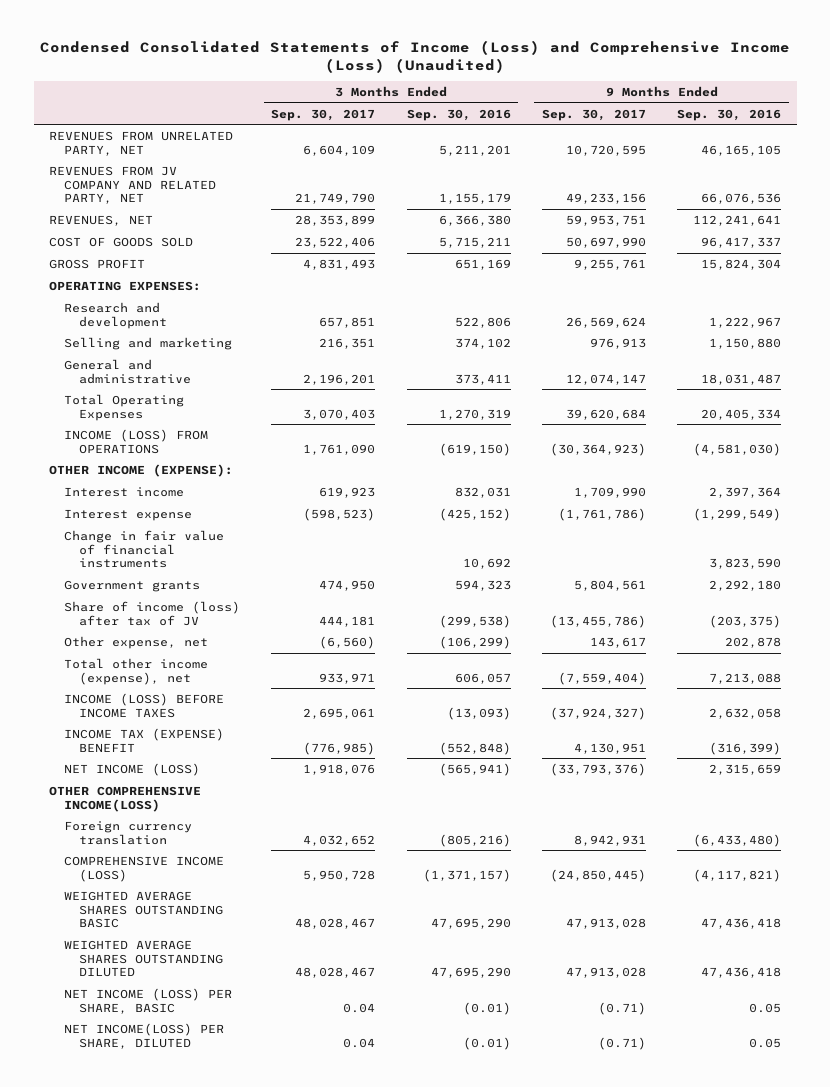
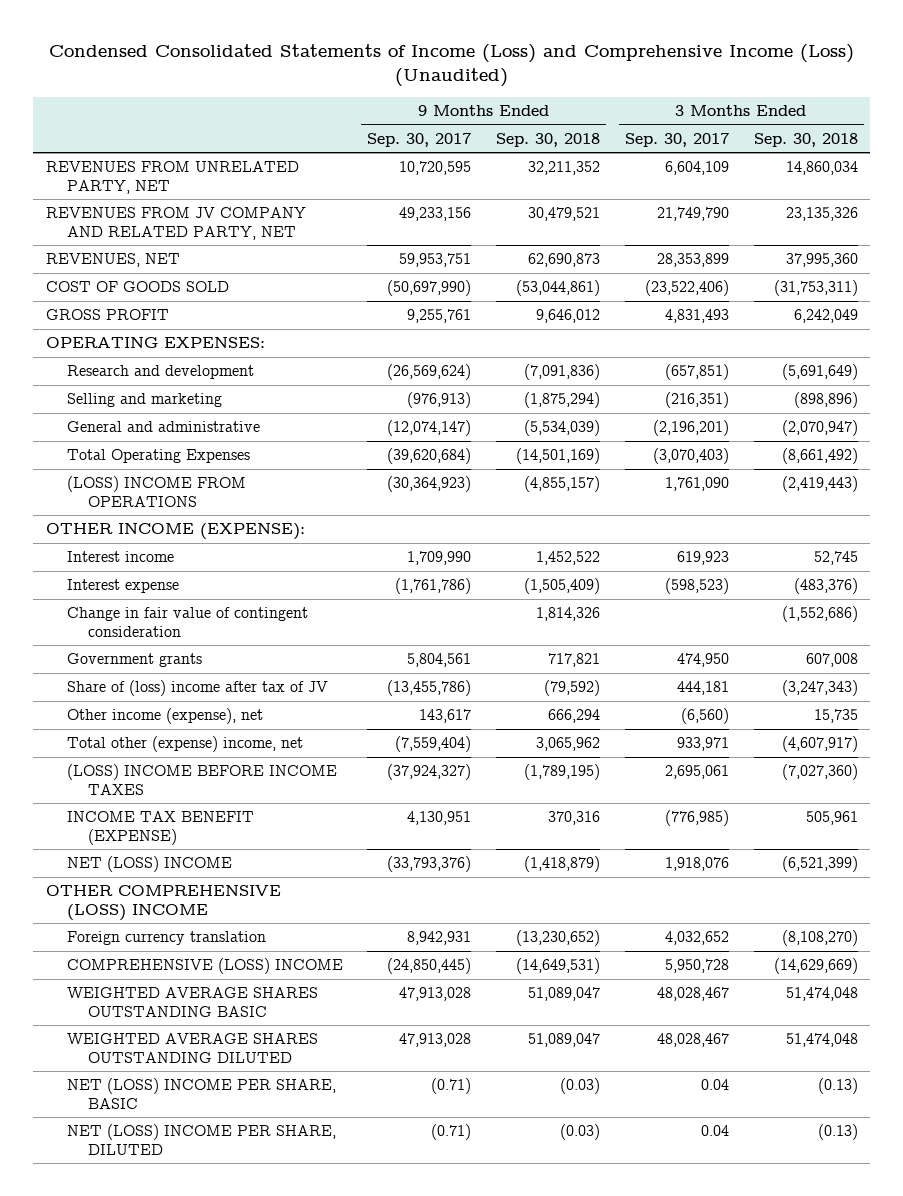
- | 3 Months Ended Sep. 30, 2017 | 3 Months Ended Sep. 30, 2016 | 9 Months Ended Sep. 30, 2017 | 9 Months Ended Sep. 30, 2016
+ | 9 Months Ended Sep. 30, 2017 | 9 Months Ended Sep. 30, 2018 | 3 Months Ended Sep. 30, 2017 | 3 Months Ended Sep. 30, 2018
- COST OF GOODS SOLD | 23,522,406 | 5,715,211 | 50,697,990 | 96,417,337
+ COST OF GOODS SOLD | (50,697,990) | (53,044,861) | (23,522,406) | (31,753,311)
- Research and development | 657,851 | 522,806 | 26,569,624 | 1,222,967
- Selling and marketing | 216,351 | 374,102 | 976,913 | 1,150,880
- General and administrative | 2,196,201 | 373,411 | 12,074,147 | 18,031,487
- Total Operating Expenses | 3,070,403 | 1,270,319 | 39,620,684 | 20,405,334
- INCOME (LOSS) FROM OPERATIONS | 1,761,090 | (619,150) | (30,364,923) | (4,581,030)
+ Research and development | (26,569,624) | (7,091,836) | (657,851) | (5,691,649)
+ Selling and marketing | (976,913) | (1,875,294) | (216,351) | (898,896)
+ General and administrative | (12,074,147) | (5,534,039) | (2,196,201) | (2,070,947)
+ Total Operating Expenses | (39,620,684) | (14,501,169) | (3,070,403) | (8,661,492)
+ (LOSS) INCOME FROM OPERATIONS | (30,364,923) | (4,855,157) | 1,761,090 | (2,419,443)
- Change in fair value of financial instruments | | 10,692 | | 3,823,590
+ Change in fair value of contingent consideration | | 1,814,326 | | (1,552,686)
- Share of income (loss) after tax of JV | 444,181 | (299,538) | (13,455,786) | (203,375)
- Other expense, net | (6,560) | (106,299) | 143,617 | 202,878
- Total other income (expense), net | 933,971 | 606,057 | (7,559,404) | 7,213,088
- INCOME (LOSS) BEFORE INCOME TAXES | 2,695,061 | (13,093) | (37,924,327) | 2,632,058
- INCOME TAX (EXPENSE) BENEFIT | (776,985) | (552,848) | 4,130,951 | (316,399)
- NET INCOME (LOSS) | 1,918,076 | (565,941) | (33,793,376) | 2,315,659
- OTHER COMPREHENSIVE INCOME(LOSS)
+ Share of (loss) income after tax of JV | (13,455,786) | (79,592) | 444,181 | (3,247,343)
+ Other income (expense), net | 143,617 | 666,294 | (6,560) | 15,735
+ Total other (expense) income, net | (7,559,404) | 3,065,962 | 933,971 | (4,607,917)
+ (LOSS) INCOME BEFORE INCOME TAXES | (37,924,327) | (1,789,195) | 2,695,061 | (7,027,360)
+ INCOME TAX BENEFIT (EXPENSE) | 4,130,951 | 370,316 | (776,985) | 505,961
+ NET (LOSS) INCOME | (33,793,376) | (1,418,879) | 1,918,076 | (6,521,399)
+ OTHER COMPREHENSIVE (LOSS) INCOME
- COMPREHENSIVE INCOME (LOSS) | 5,950,728 | (1,371,157) | (24,850,445) | (4,117,821)
+ COMPREHENSIVE (LOSS) INCOME | (24,850,445) | (14,649,531) | 5,950,728 | (14,629,669)
- NET INCOME (LOSS) PER SHARE, BASIC | 0.04 | (0.01) | (0.71) | 0.05
- NET INCOME(LOSS) PER SHARE, DILUTED | 0.04 | (0.01) | (0.71) | 0.05
+ NET (LOSS) INCOME PER SHARE, BASIC | (0.71) | (0.03) | 0.04 | (0.13)
+ NET (LOSS) INCOME PER SHARE, DILUTED | (0.71) | (0.03) | 0.04 | (0.13)

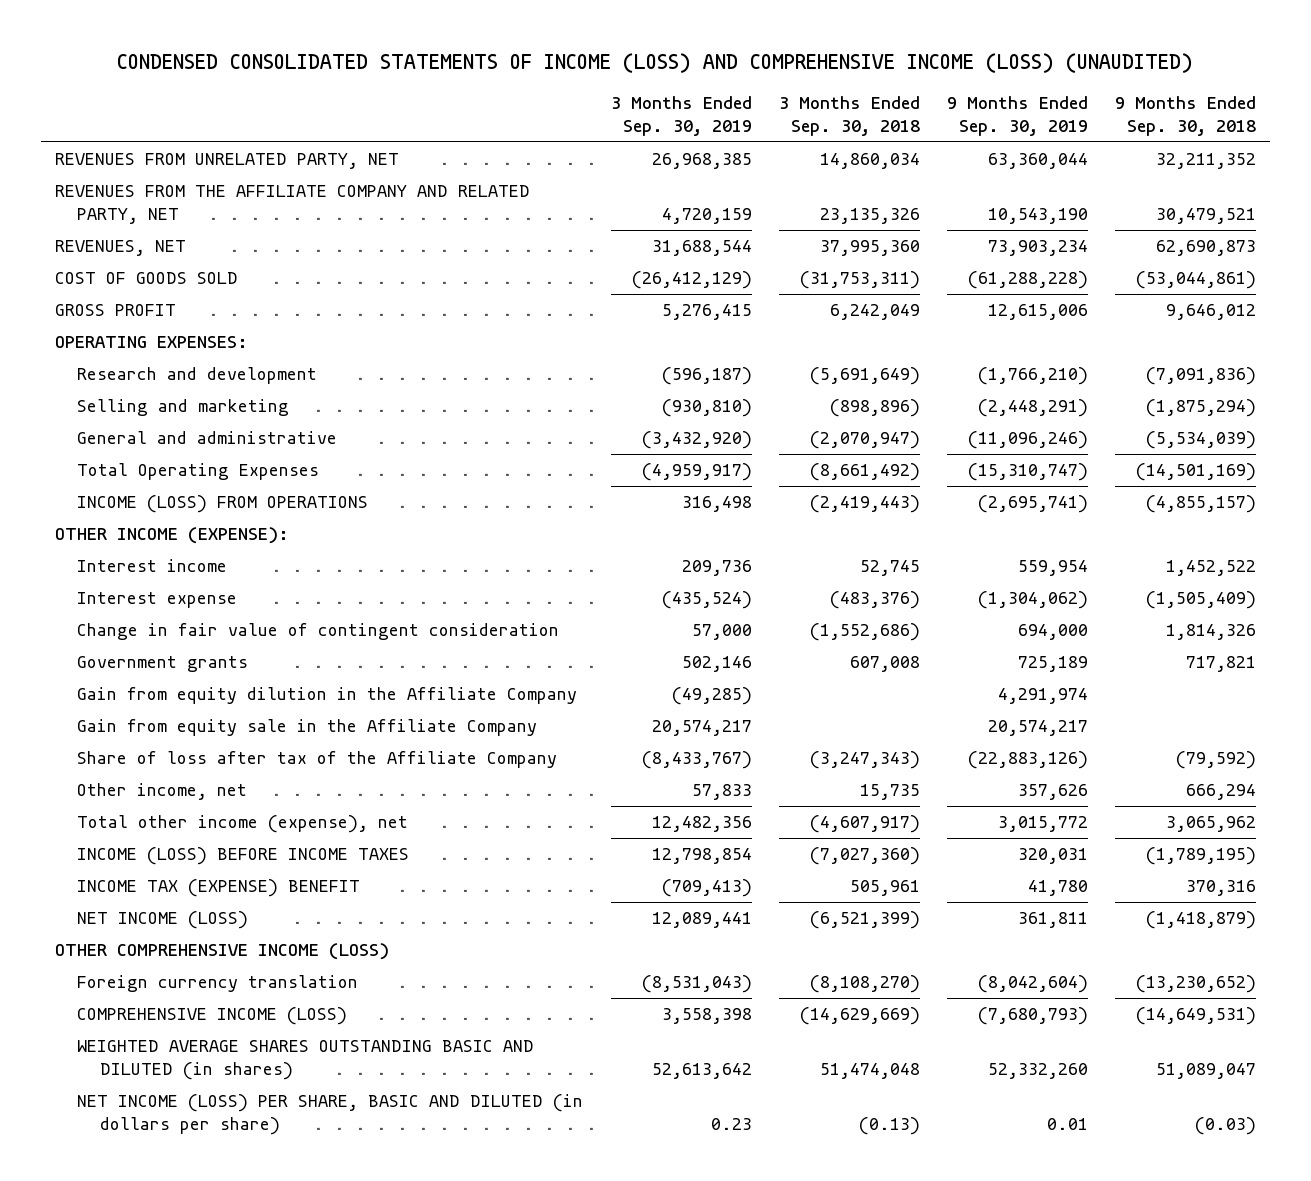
- Condensed Consolidated Statements of Income (Loss) and Comprehensive Income (Loss) (Unaudited)
+ CONDENSED CONSOLIDATED STATEMENTS OF INCOME (LOSS) AND COMPREHENSIVE INCOME (LOSS) (UNAUDITED)
- | 9 Months Ended Sep. 30, 2017 | 9 Months Ended Sep. 30, 2018 | 3 Months Ended Sep. 30, 2017 | 3 Months Ended Sep. 30, 2018
+ | 3 Months Ended Sep. 30, 2019 | 3 Months Ended Sep. 30, 2018 | 9 Months Ended Sep. 30, 2019 | 9 Months Ended Sep. 30, 2018
- REVENUES FROM JV COMPANY AND RELATED PARTY, NET | 49,233,156 | 30,479,521 | 21,749,790 | 23,135,326
+ REVENUES FROM THE AFFILIATE COMPANY AND RELATED PARTY, NET | 4,720,159 | 23,135,326 | 10,543,190 | 30,479,521
- (LOSS) INCOME FROM OPERATIONS | (30,364,923) | (4,855,157) | 1,761,090 | (2,419,443)
+ INCOME (LOSS) FROM OPERATIONS | 316,498 | (2,419,443) | (2,695,741) | (4,855,157)
- Share of (loss) income after tax of JV | (13,455,786) | (79,592) | 444,181 | (3,247,343)
- Other income (expense), net | 143,617 | 666,294 | (6,560) | 15,735
- Total other (expense) income, net | (7,559,404) | 3,065,962 | 933,971 | (4,607,917)
- (LOSS) INCOME BEFORE INCOME TAXES | (37,924,327) | (1,789,195) | 2,695,061 | (7,027,360)
- INCOME TAX BENEFIT (EXPENSE) | 4,130,951 | 370,316 | (776,985) | 505,961
- NET (LOSS) INCOME | (33,793,376) | (1,418,879) | 1,918,076 | (6,521,399)
- OTHER COMPREHENSIVE (LOSS) INCOME
+ Gain from equity dilution in the Affiliate Company | (49,285) | | 4,291,974 |
+ Gain from equity sale in the Affiliate Company | 20,574,217 | | 20,574,217 |
+ Share of loss after tax of the Affiliate Company | (8,433,767) | (3,247,343) | (22,883,126) | (79,592)
+ Other income, net | 57,833 | 15,735 | 357,626 | 666,294
+ Total other income (expense), net | 12,482,356 | (4,607,917) | 3,015,772 | 3,065,962
+ INCOME (LOSS) BEFORE INCOME TAXES | 12,798,854 | (7,027,360) | 320,031 | (1,789,195)
+ INCOME TAX (EXPENSE) BENEFIT | (709,413) | 505,961 | 41,780 | 370,316
+ NET INCOME (LOSS) | 12,089,441 | (6,521,399) | 361,811 | (1,418,879)
+ OTHER COMPREHENSIVE INCOME (LOSS)
- COMPREHENSIVE (LOSS) INCOME | (24,850,445) | (14,649,531) | 5,950,728 | (14,629,669)
- WEIGHTED AVERAGE SHARES OUTSTANDING BASIC | 47,913,028 | 51,089,047 | 48,028,467 | 51,474,048
- WEIGHTED AVERAGE SHARES OUTSTANDING DILUTED | 47,913,028 | 51,089,047 | 48,028,467 | 51,474,048
- NET (LOSS) INCOME PER SHARE, BASIC | (0.71) | (0.03) | 0.04 | (0.13)
- NET (LOSS) INCOME PER SHARE, DILUTED | (0.71) | (0.03) | 0.04 | (0.13)
+ COMPREHENSIVE INCOME (LOSS) | 3,558,398 | (14,629,669) | (7,680,793) | (14,649,531)
+ WEIGHTED AVERAGE SHARES OUTSTANDING BASIC AND DILUTED (in shares) | 52,613,642 | 51,474,048 | 52,332,260 | 51,089,047
+ NET INCOME (LOSS) PER SHARE, BASIC AND DILUTED (in dollars per share) | 0.23 | (0.13) | 0.01 | (0.03)

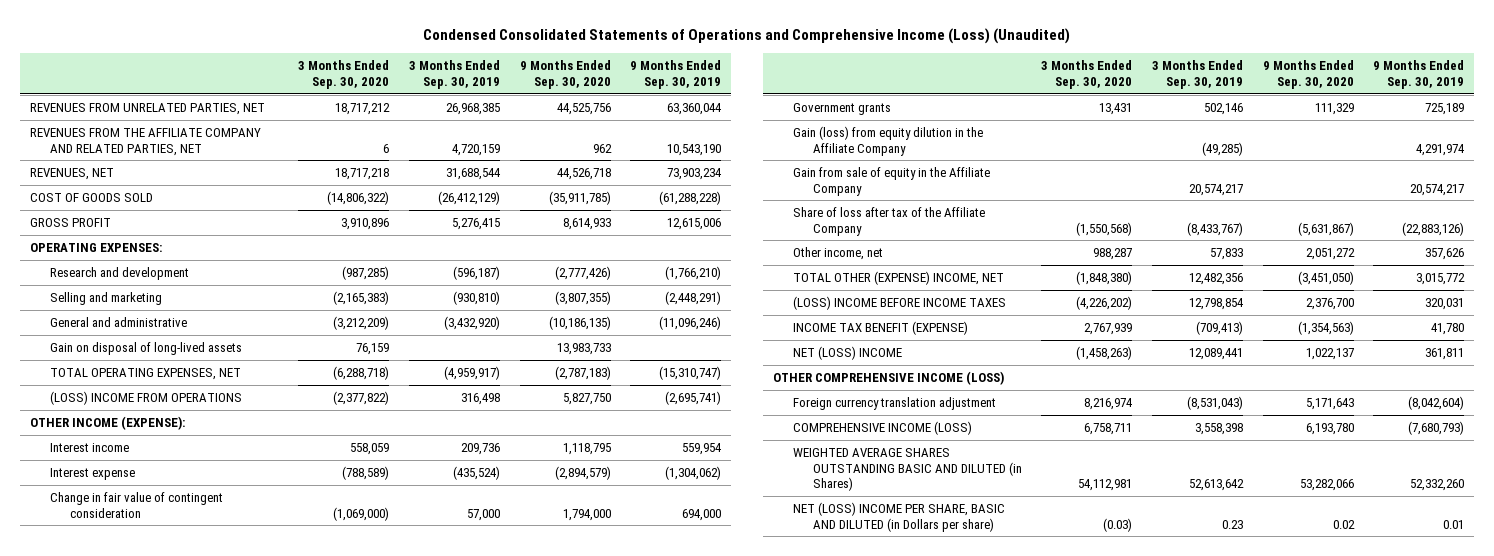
- CONDENSED CONSOLIDATED STATEMENTS OF INCOME (LOSS) AND COMPREHENSIVE INCOME (LOSS) (UNAUDITED)
+ Condensed Consolidated Statements of Operations and Comprehensive Income (Loss) (Unaudited)
- | 3 Months Ended Sep. 30, 2019 | 3 Months Ended Sep. 30, 2018 | 9 Months Ended Sep. 30, 2019 | 9 Months Ended Sep. 30, 2018
+ | 3 Months Ended Sep. 30, 2020 | 3 Months Ended Sep. 30, 2019 | 9 Months Ended Sep. 30, 2020 | 9 Months Ended Sep. 30, 2019
- REVENUES FROM UNRELATED PARTY, NET | 26,968,385 | 14,860,034 | 63,360,044 | 32,211,352
- REVENUES FROM THE AFFILIATE COMPANY AND RELATED PARTY, NET | 4,720,159 | 23,135,326 | 10,543,190 | 30,479,521
+ REVENUES FROM UNRELATED PARTIES, NET | 18,717,212 | 26,968,385 | 44,525,756 | 63,360,044
+ REVENUES FROM THE AFFILIATE COMPANY AND RELATED PARTIES, NET | 6 | 4,720,159 | 962 | 10,543,190
- Total Operating Expenses | (4,959,917) | (8,661,492) | (15,310,747) | (14,501,169)
- INCOME (LOSS) FROM OPERATIONS | 316,498 | (2,419,443) | (2,695,741) | (4,855,157)
+ Gain on disposal of long-lived assets | 76,159 | | 13,983,733 |
+ TOTAL OPERATING EXPENSES, NET | (6,288,718) | (4,959,917) | (2,787,183) | (15,310,747)
+ (LOSS) INCOME FROM OPERATIONS | (2,377,822) | 316,498 | 5,827,750 | (2,695,741)
- Gain from equity dilution in the Affiliate Company | (49,285) | | 4,291,974 |
- Gain from equity sale in the Affiliate Company | 20,574,217 | | 20,574,217 |
+ Gain (loss) from equity dilution in the Affiliate Company | | (49,285) | | 4,291,974
+ Gain from sale of equity in the Affiliate Company | | 20,574,217 | | 20,574,217
- Total other income (expense), net | 12,482,356 | (4,607,917) | 3,015,772 | 3,065,962
- INCOME (LOSS) BEFORE INCOME TAXES | 12,798,854 | (7,027,360) | 320,031 | (1,789,195)
- INCOME TAX (EXPENSE) BENEFIT | (709,413) | 505,961 | 41,780 | 370,316
- NET INCOME (LOSS) | 12,089,441 | (6,521,399) | 361,811 | (1,418,879)
+ TOTAL OTHER (EXPENSE) INCOME, NET | (1,848,380) | 12,482,356 | (3,451,050) | 3,015,772
+ (LOSS) INCOME BEFORE INCOME TAXES | (4,226,202) | 12,798,854 | 2,376,700 | 320,031
+ INCOME TAX BENEFIT (EXPENSE) | 2,767,939 | (709,413) | (1,354,563) | 41,780
+ NET (LOSS) INCOME | (1,458,263) | 12,089,441 | 1,022,137 | 361,811
- Foreign currency translation | (8,531,043) | (8,108,270) | (8,042,604) | (13,230,652)
+ Foreign currency translation adjustment | 8,216,974 | (8,531,043) | 5,171,643 | (8,042,604)
- WEIGHTED AVERAGE SHARES OUTSTANDING BASIC AND DILUTED (in shares) | 52,613,642 | 51,474,048 | 52,332,260 | 51,089,047
- NET INCOME (LOSS) PER SHARE, BASIC AND DILUTED (in dollars per share) | 0.23 | (0.13) | 0.01 | (0.03)
+ WEIGHTED AVERAGE SHARES OUTSTANDING BASIC AND DILUTED (in Shares) | 54,112,981 | 52,613,642 | 53,282,066 | 52,332,260
+ NET (LOSS) INCOME PER SHARE, BASIC AND DILUTED (in Dollars per share) | (0.03) | 0.23 | 0.02 | 0.01

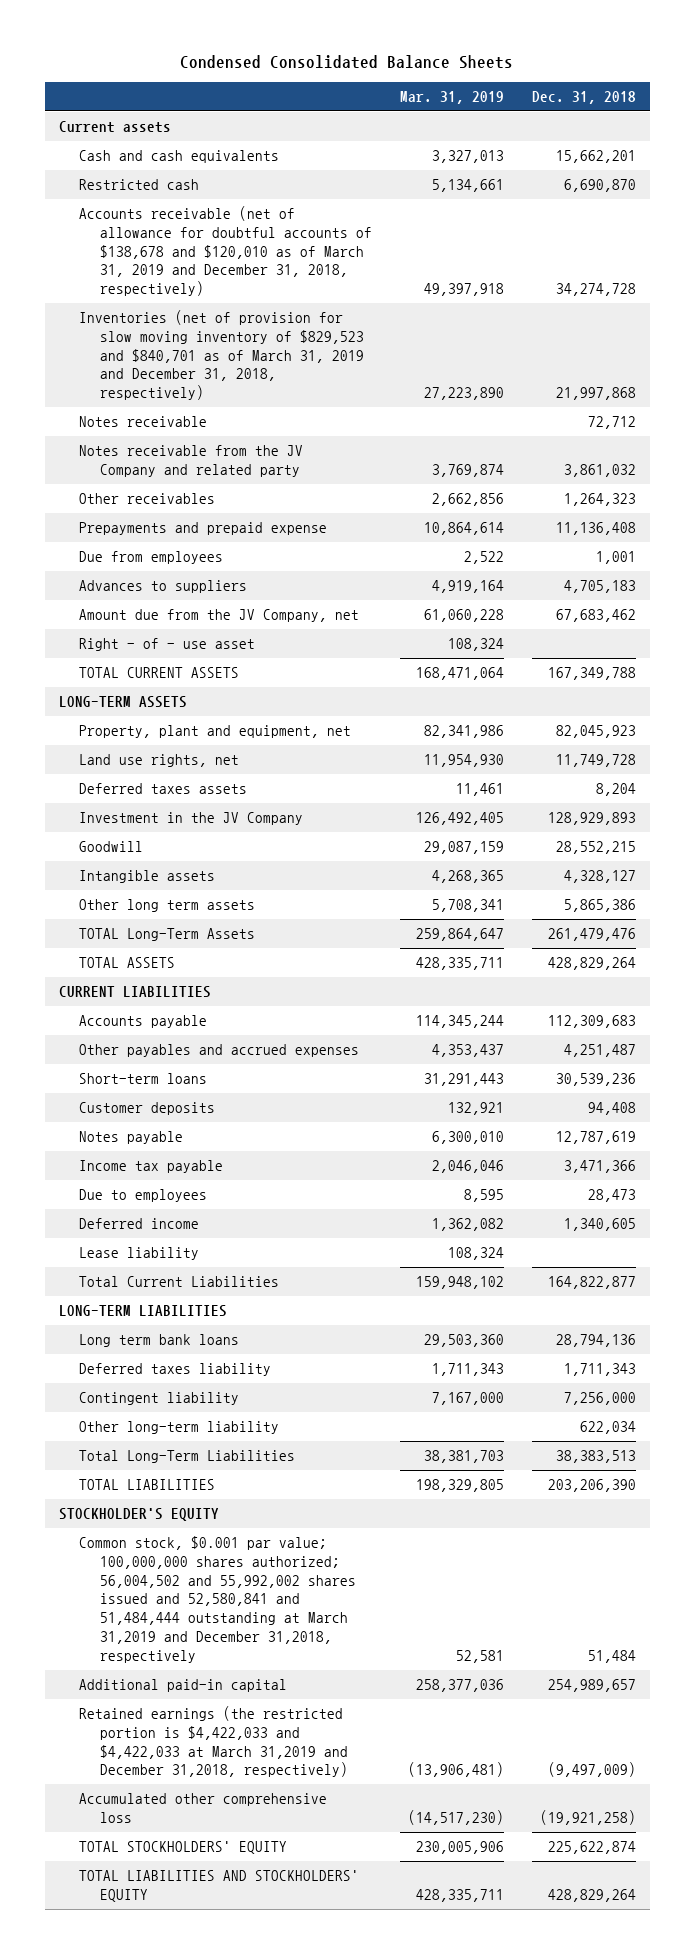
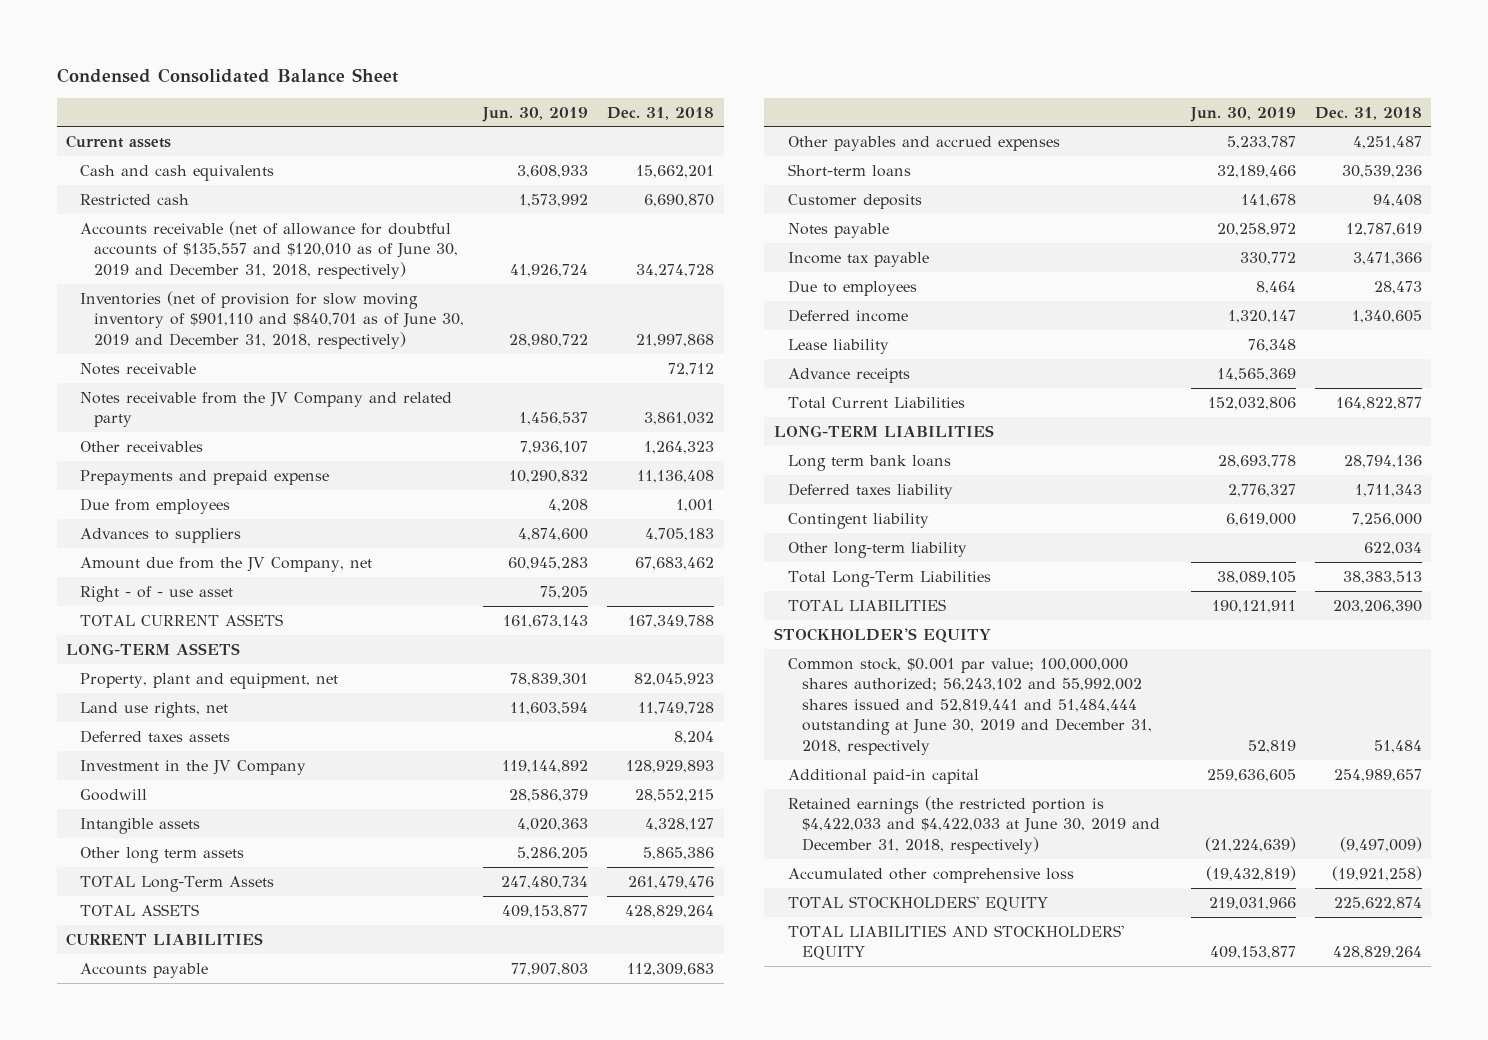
- Condensed Consolidated Balance Sheets
+ Condensed Consolidated Balance Sheet
- | Mar. 31, 2019 | Dec. 31, 2018
+ | Jun. 30, 2019 | Dec. 31, 2018
- Accounts receivable (net of allowance for doubtful accounts of $138,678 and $120,010 as of March 31, 2019 and December 31, 2018, respectively) | 49,397,918 | 34,274,728
- Inventories (net of provision for slow moving inventory of $829,523 and $840,701 as of March 31, 2019 and December 31, 2018, respectively) | 27,223,890 | 21,997,868
+ Accounts receivable (net of allowance for doubtful accounts of $135,557 and $120,010 as of June 30, 2019 and December 31, 2018, respectively) | 41,926,724 | 34,274,728
+ Inventories (net of provision for slow moving inventory of $901,110 and $840,701 as of June 30, 2019 and December 31, 2018, respectively) | 28,980,722 | 21,997,868
+ Advance receipts | 14,565,369 |
- Common stock, $0.001 par value; 100,000,000 shares authorized; 56,004,502 and 55,992,002 shares issued and 52,580,841 and 51,484,444 outstanding at March 31,2019 and December 31,2018, respectively | 52,581 | 51,484
+ Common stock, $0.001 par value; 100,000,000 shares authorized; 56,243,102 and 55,992,002 shares issued and 52,819,441 and 51,484,444 outstanding at June 30, 2019 and December 31, 2018, respectively | 52,819 | 51,484
- Retained earnings (the restricted portion is $4,422,033 and $4,422,033 at March 31,2019 and December 31,2018, respectively) | (13,906,481) | (9,497,009)
+ Retained earnings (the restricted portion is $4,422,033 and $4,422,033 at June 30, 2019 and December 31, 2018, respectively) | (21,224,639) | (9,497,009)

